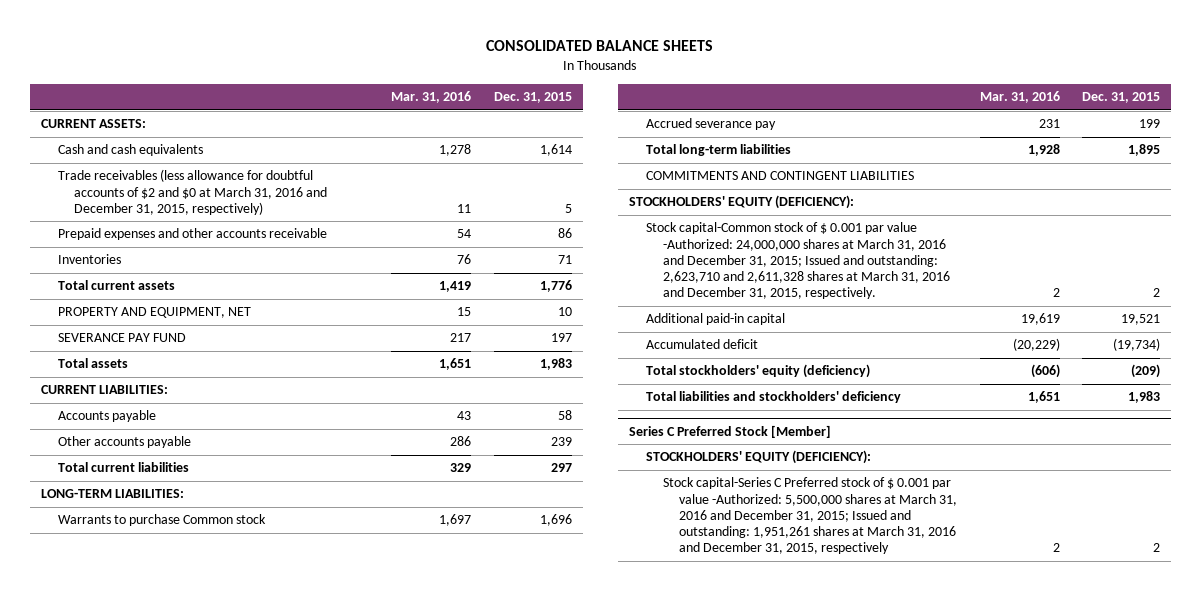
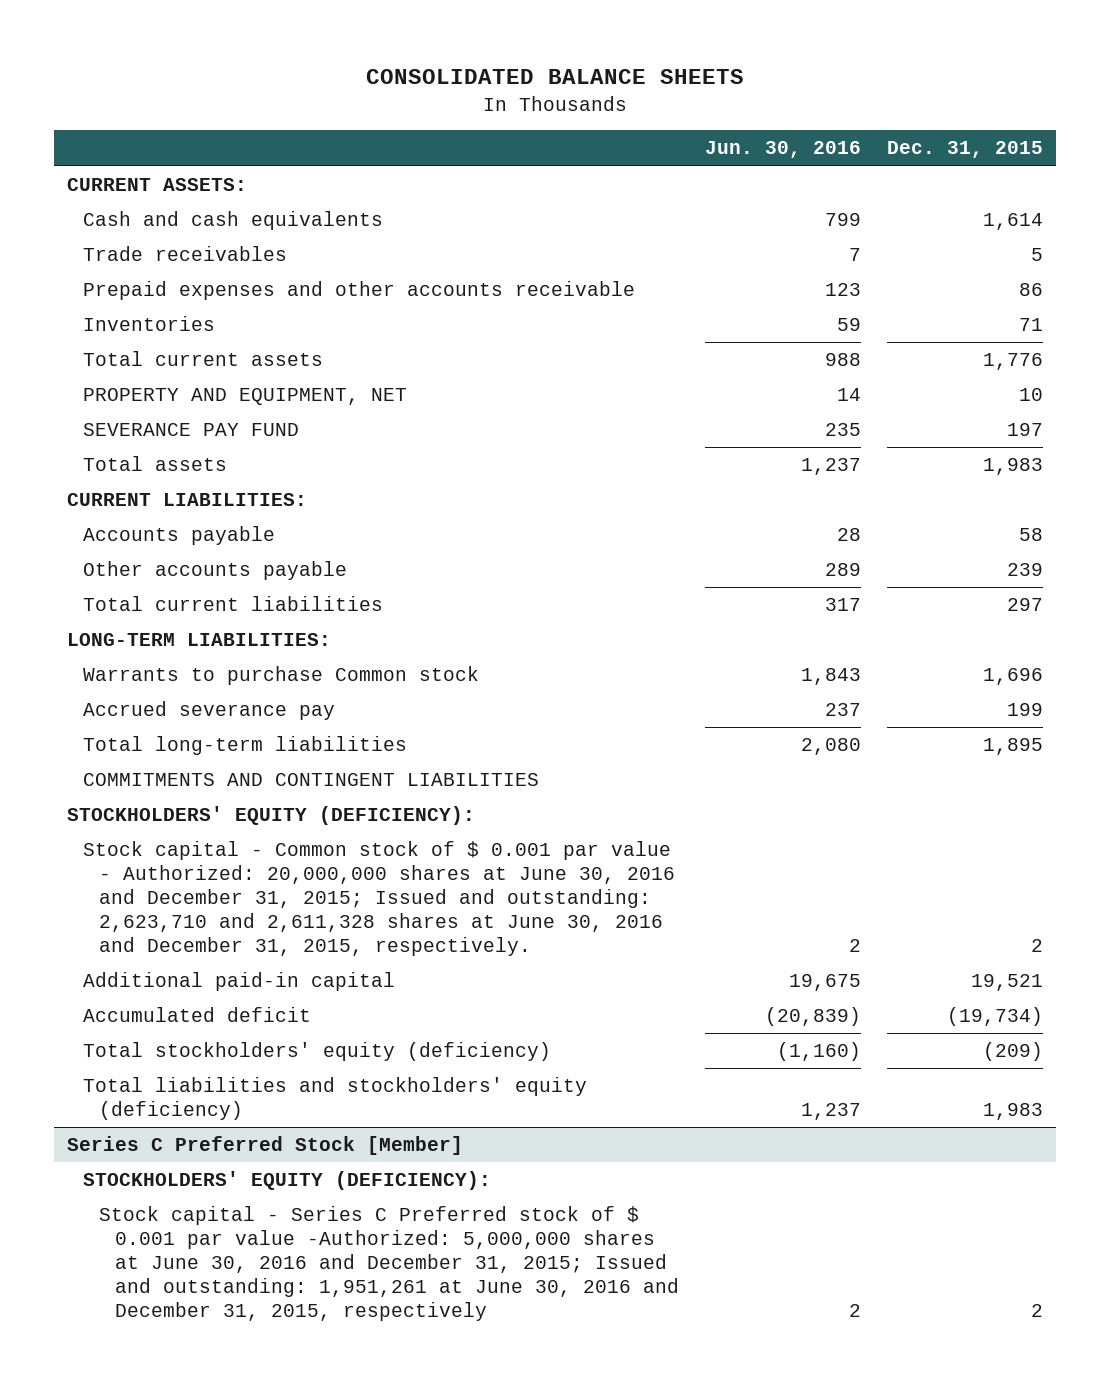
- | Mar. 31, 2016 | Dec. 31, 2015
+ | Jun. 30, 2016 | Dec. 31, 2015
- Trade receivables (less allowance for doubtful accounts of $2 and $0 at March 31, 2016 and December 31, 2015, respectively) | 11 | 5
+ Trade receivables | 7 | 5
- Stock capital-Common stock of $ 0.001 par value -Authorized: 24,000,000 shares at March 31, 2016 and December 31, 2015; Issued and outstanding: 2,623,710 and 2,611,328 shares at March 31, 2016 and December 31, 2015, respectively. | 2 | 2
+ Stock capital - Common stock of $ 0.001 par value - Authorized: 20,000,000 shares at June 30, 2016 and December 31, 2015; Issued and outstanding: 2,623,710 and 2,611,328 shares at June 30, 2016 and December 31, 2015, respectively. | 2 | 2
- Total liabilities and stockholders' deficiency | 1,651 | 1,983
+ Total liabilities and stockholders' equity (deficiency) | 1,237 | 1,983
@ Series C Preferred Stock [Member]
- Stock capital-Series C Preferred stock of $ 0.001 par value -Authorized: 5,500,000 shares at March 31, 2016 and December 31, 2015; Issued and outstanding: 1,951,261 shares at March 31, 2016 and December 31, 2015, respectively | 2 | 2
+ Stock capital - Series C Preferred stock of $ 0.001 par value -Authorized: 5,000,000 shares at June 30, 2016 and December 31, 2015; Issued and outstanding: 1,951,261 at June 30, 2016 and December 31, 2015, respectively | 2 | 2

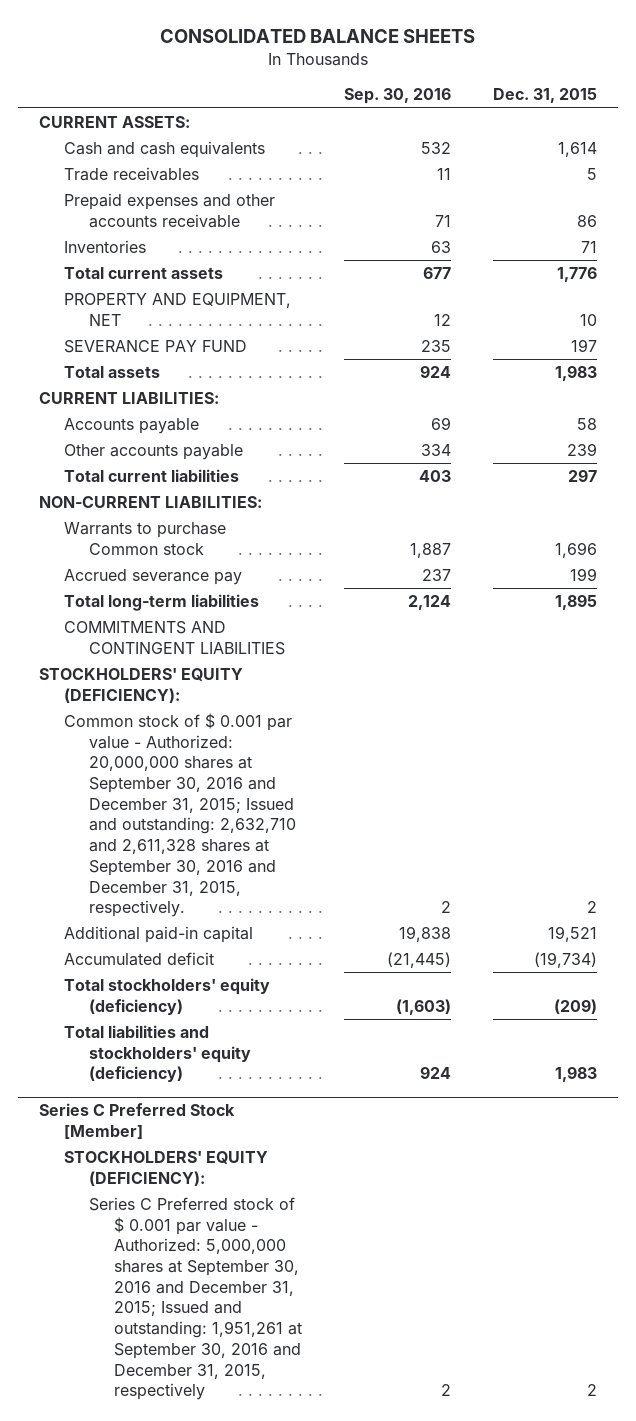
- | Jun. 30, 2016 | Dec. 31, 2015
+ | Sep. 30, 2016 | Dec. 31, 2015
- LONG-TERM LIABILITIES:
+ NON-CURRENT LIABILITIES:
- Stock capital - Common stock of $ 0.001 par value - Authorized: 20,000,000 shares at June 30, 2016 and December 31, 2015; Issued and outstanding: 2,623,710 and 2,611,328 shares at June 30, 2016 and December 31, 2015, respectively. | 2 | 2
+ Common stock of $ 0.001 par value - Authorized: 20,000,000 shares at September 30, 2016 and December 31, 2015; Issued and outstanding: 2,632,710 and 2,611,328 shares at September 30, 2016 and December 31, 2015, respectively. | 2 | 2
@ Series C Preferred Stock [Member]
- Stock capital - Series C Preferred stock of $ 0.001 par value -Authorized: 5,000,000 shares at June 30, 2016 and December 31, 2015; Issued and outstanding: 1,951,261 at June 30, 2016 and December 31, 2015, respectively | 2 | 2
+ Series C Preferred stock of $ 0.001 par value - Authorized: 5,000,000 shares at September 30, 2016 and December 31, 2015; Issued and outstanding: 1,951,261 at September 30, 2016 and December 31, 2015, respectively | 2 | 2

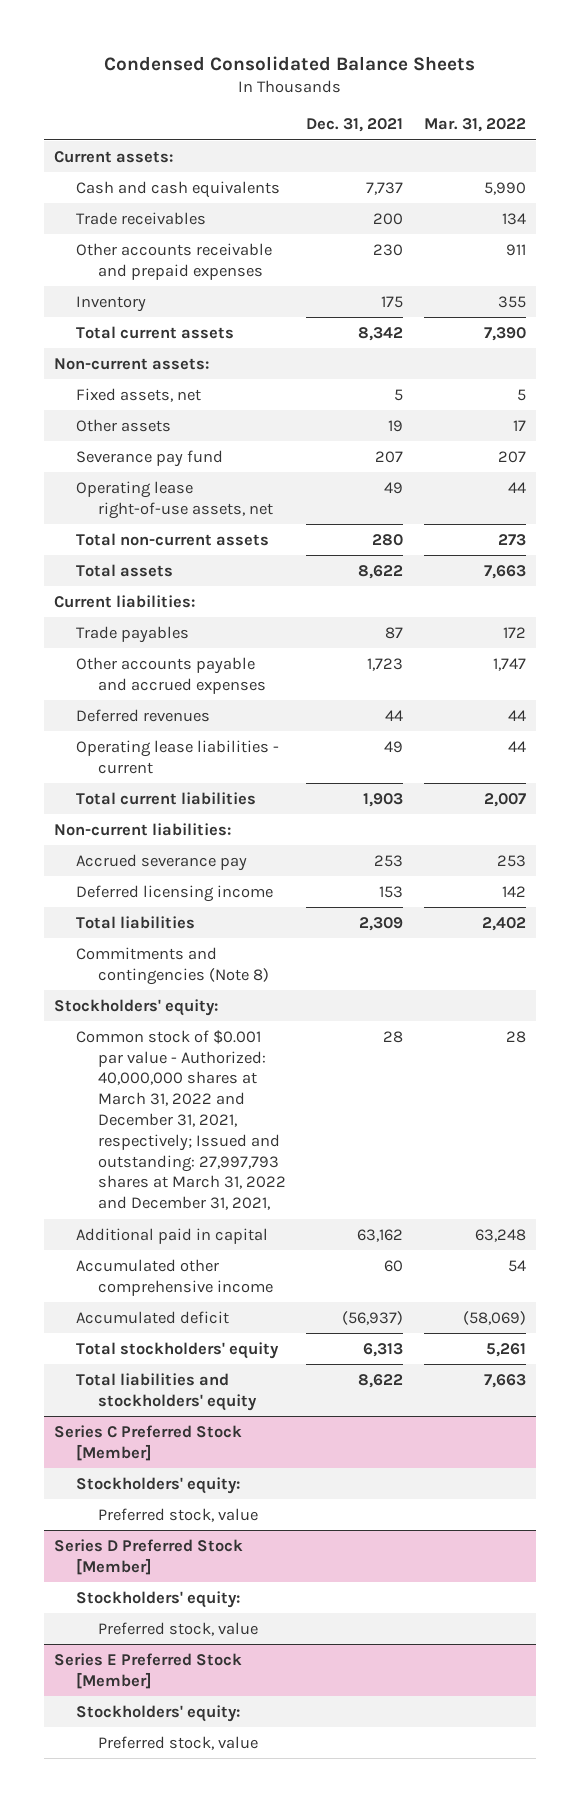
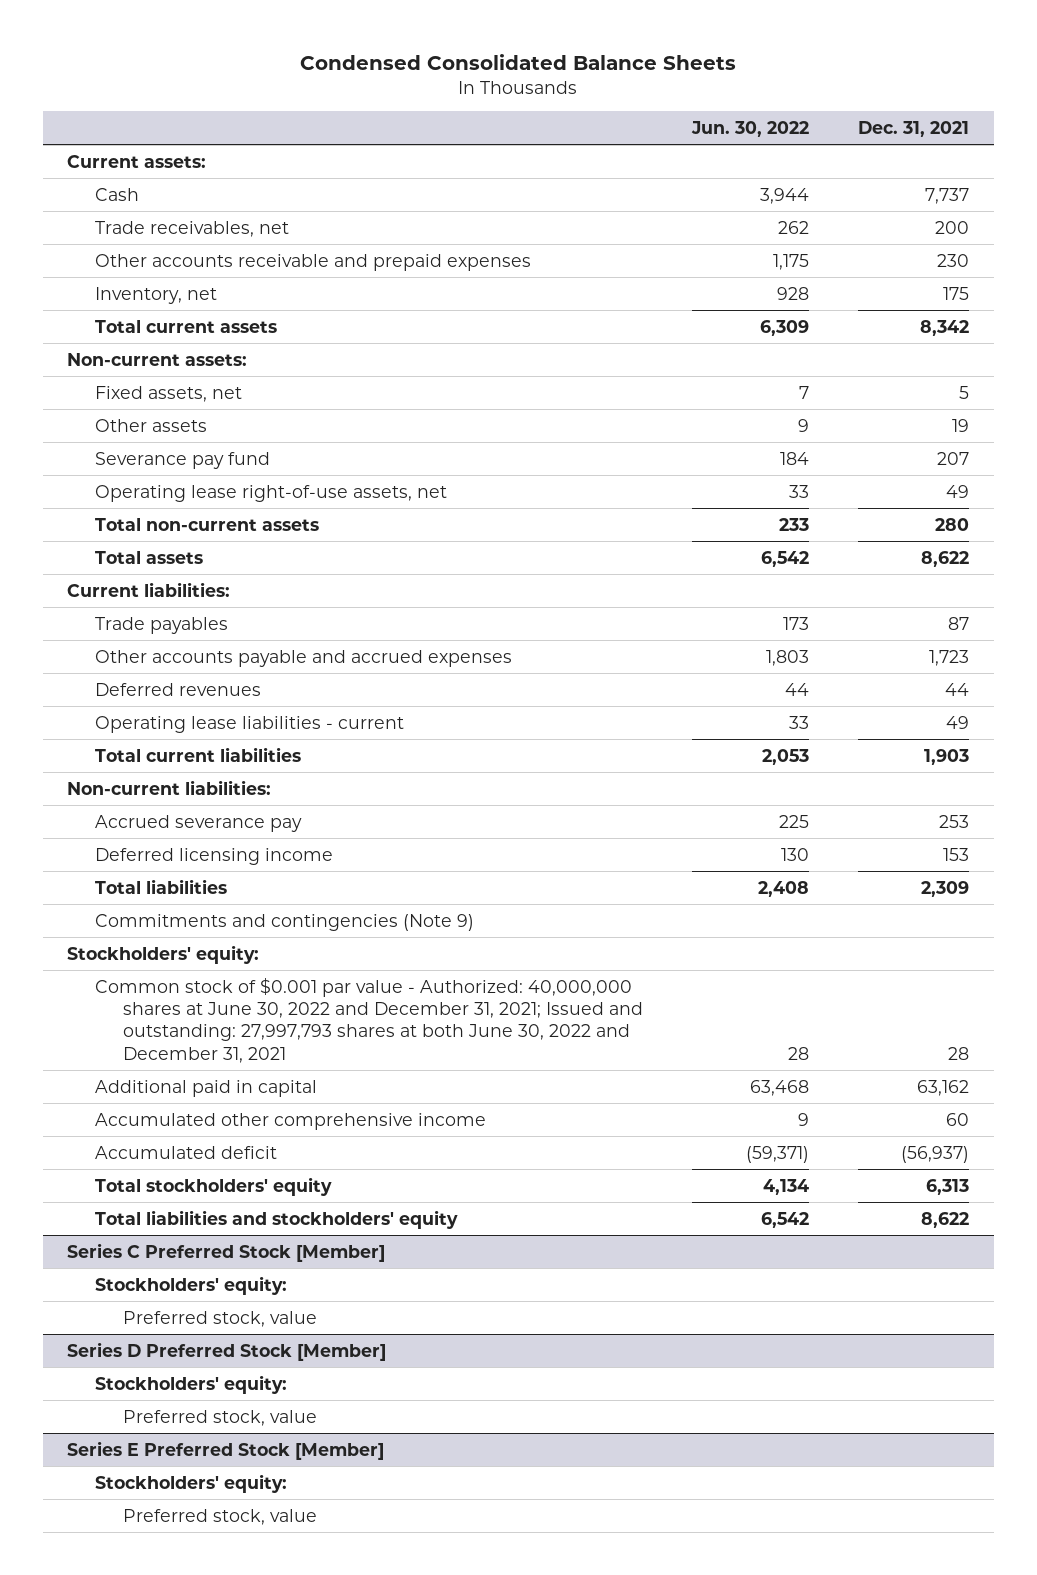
- | Dec. 31, 2021 | Mar. 31, 2022
+ | Jun. 30, 2022 | Dec. 31, 2021
- Cash and cash equivalents | 7,737 | 5,990
- Trade receivables | 200 | 134
+ Cash | 3,944 | 7,737
+ Trade receivables, net | 262 | 200
- Inventory | 175 | 355
+ Inventory, net | 928 | 175
- Commitments and contingencies (Note 8)
+ Commitments and contingencies (Note 9)
- Common stock of $0.001 par value - Authorized: 40,000,000 shares at March 31, 2022 and December 31, 2021, respectively; Issued and outstanding: 27,997,793 shares at March 31, 2022 and December 31, 2021, | 28 | 28
+ Common stock of $0.001 par value - Authorized: 40,000,000 shares at June 30, 2022 and December 31, 2021; Issued and outstanding: 27,997,793 shares at both June 30, 2022 and December 31, 2021 | 28 | 28

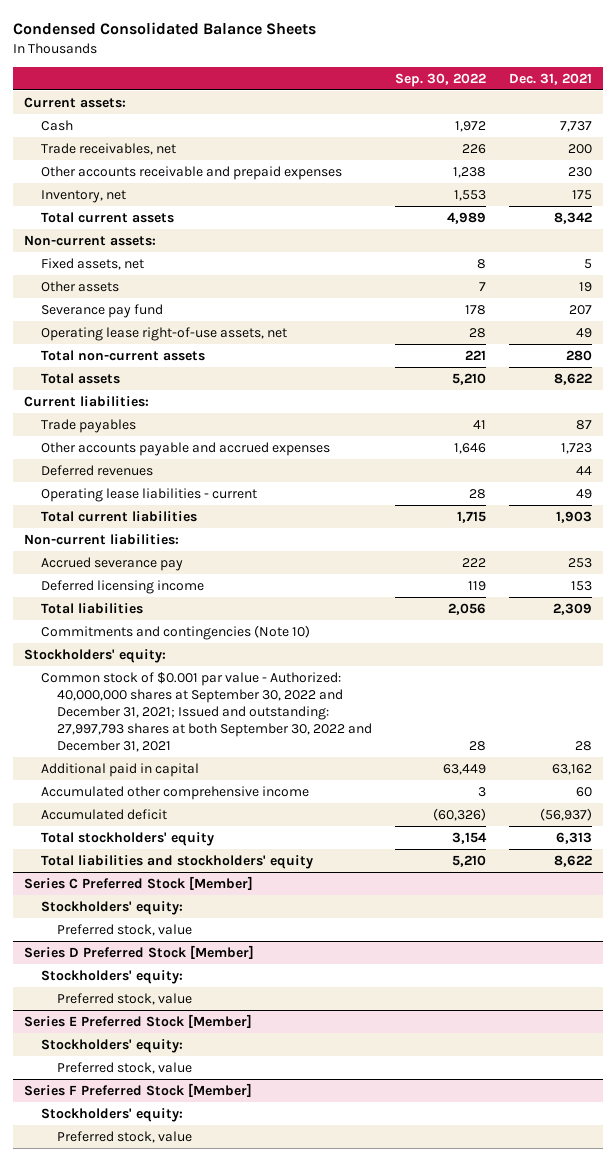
- | Jun. 30, 2022 | Dec. 31, 2021
+ | Sep. 30, 2022 | Dec. 31, 2021
- Commitments and contingencies (Note 9)
+ Commitments and contingencies (Note 10)
- Common stock of $0.001 par value - Authorized: 40,000,000 shares at June 30, 2022 and December 31, 2021; Issued and outstanding: 27,997,793 shares at both June 30, 2022 and December 31, 2021 | 28 | 28
+ Common stock of $0.001 par value - Authorized: 40,000,000 shares at September 30, 2022 and December 31, 2021; Issued and outstanding: 27,997,793 shares at both September 30, 2022 and December 31, 2021 | 28 | 28
+ Series F Preferred Stock [Member]
+ Stockholders' equity:
+ Preferred stock, value

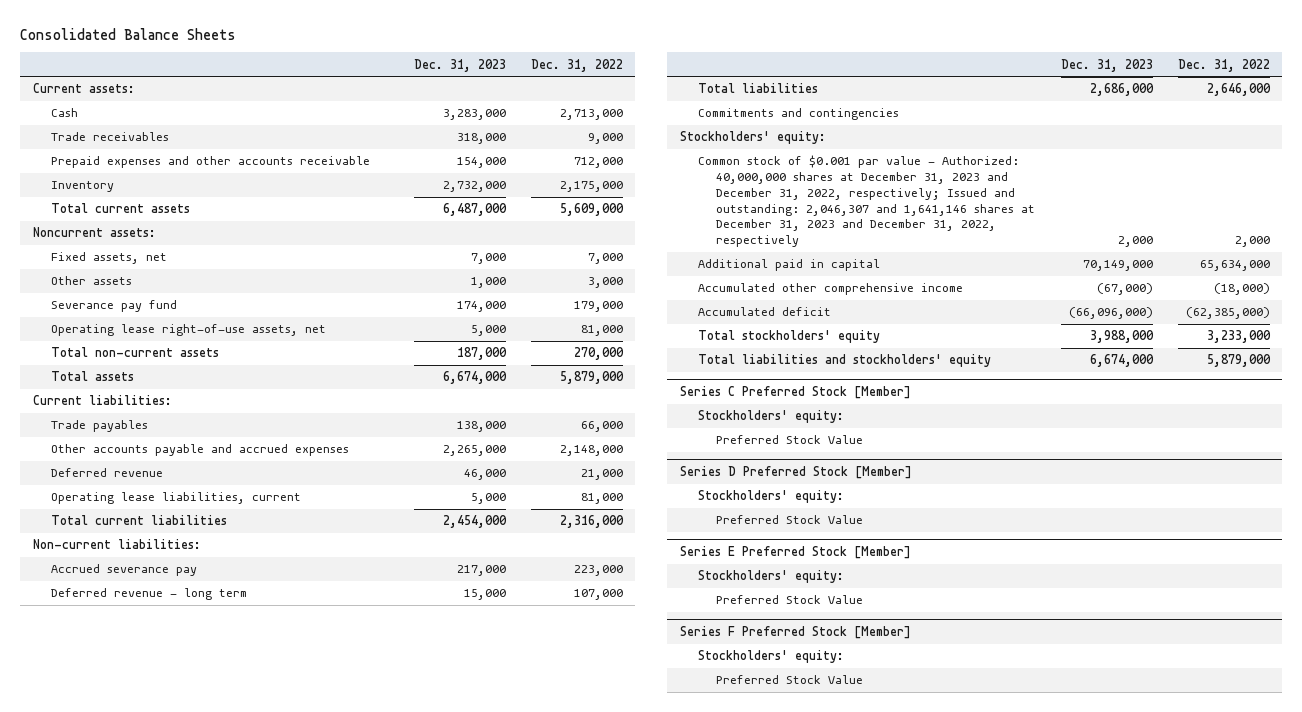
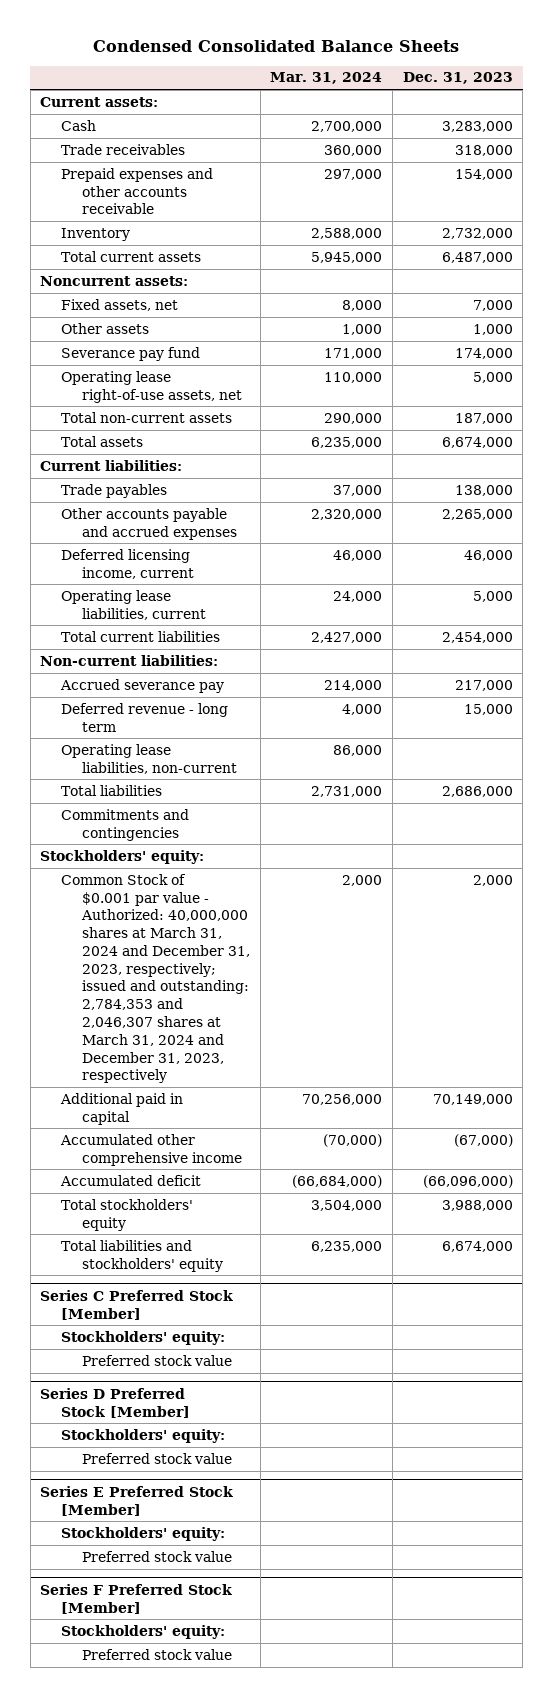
- Consolidated Balance Sheets
+ Condensed Consolidated Balance Sheets
- | Dec. 31, 2023 | Dec. 31, 2022
+ | Mar. 31, 2024 | Dec. 31, 2023
- Deferred revenue | 46,000 | 21,000
+ Deferred licensing income, current | 46,000 | 46,000
+ Operating lease liabilities, non-current | 86,000 |
- Common stock of $0.001 par value - Authorized: 40,000,000 shares at December 31, 2023 and December 31, 2022, respectively; Issued and outstanding: 2,046,307 and 1,641,146 shares at December 31, 2023 and December 31, 2022, respectively | 2,000 | 2,000
+ Common Stock of $0.001 par value - Authorized: 40,000,000 shares at March 31, 2024 and December 31, 2023, respectively; issued and outstanding: 2,784,353 and 2,046,307 shares at March 31, 2024 and December 31, 2023, respectively | 2,000 | 2,000
@ Series C Preferred Stock [Member]
- Preferred Stock Value
+ Preferred stock value
@ Series D Preferred Stock [Member]
- Preferred Stock Value
+ Preferred stock value
@ Series E Preferred Stock [Member]
- Preferred Stock Value
+ Preferred stock value
@ Series F Preferred Stock [Member]
- Preferred Stock Value
+ Preferred stock value

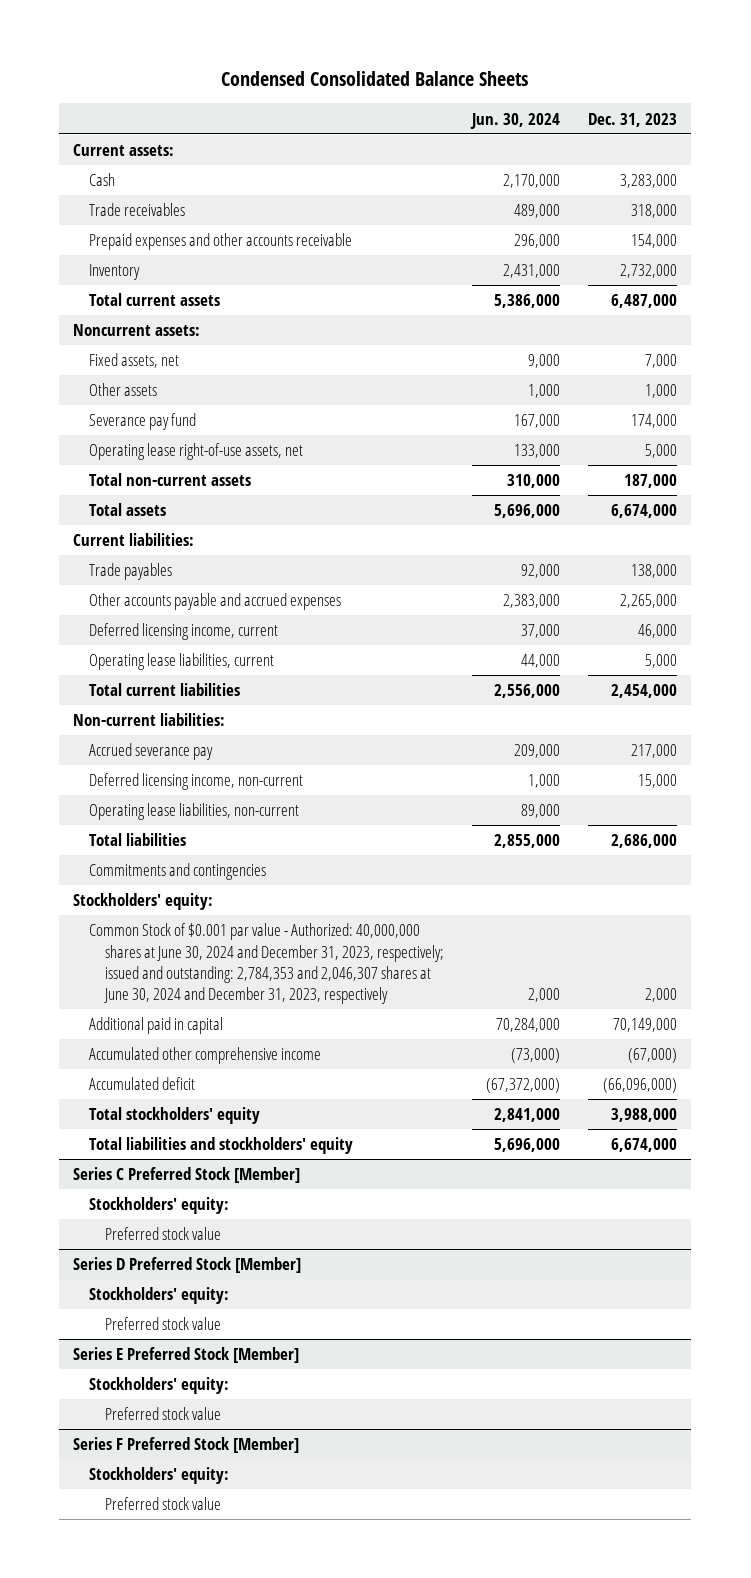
- | Mar. 31, 2024 | Dec. 31, 2023
+ | Jun. 30, 2024 | Dec. 31, 2023
- Deferred revenue - long term | 4,000 | 15,000
+ Deferred licensing income, non-current | 1,000 | 15,000
- Common Stock of $0.001 par value - Authorized: 40,000,000 shares at March 31, 2024 and December 31, 2023, respectively; issued and outstanding: 2,784,353 and 2,046,307 shares at March 31, 2024 and December 31, 2023, respectively | 2,000 | 2,000
+ Common Stock of $0.001 par value - Authorized: 40,000,000 shares at June 30, 2024 and December 31, 2023, respectively; issued and outstanding: 2,784,353 and 2,046,307 shares at June 30, 2024 and December 31, 2023, respectively | 2,000 | 2,000

